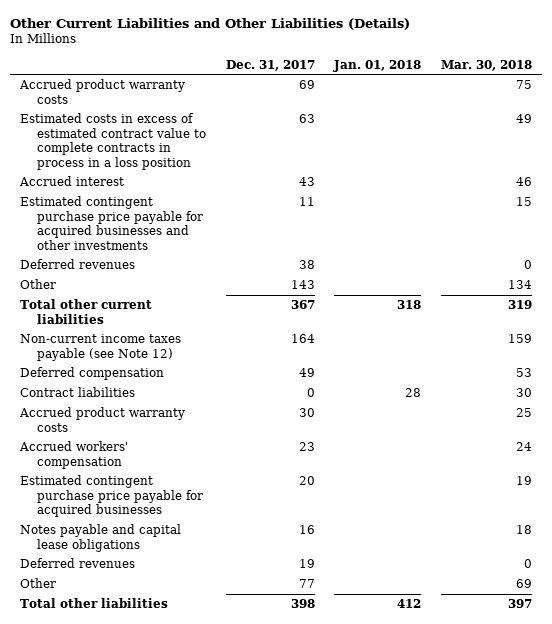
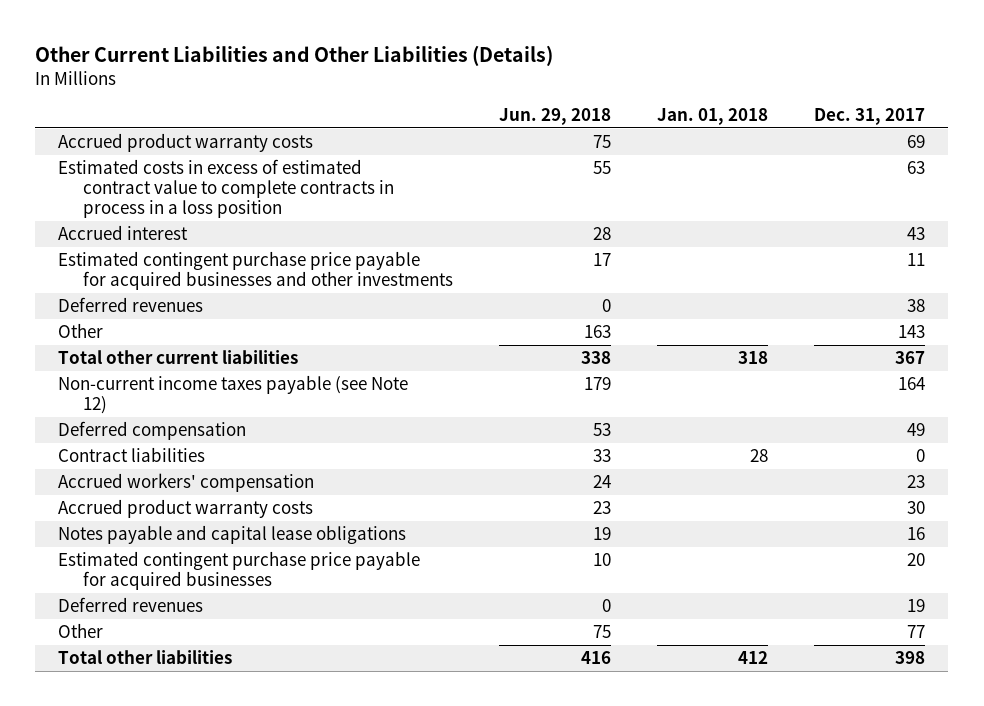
- | Dec. 31, 2017 | Jan. 01, 2018 | Mar. 30, 2018
+ | Jun. 29, 2018 | Jan. 01, 2018 | Dec. 31, 2017
moved down: Accrued product warranty costs | 23 | | 30
moved down: Estimated contingent purchase price payable for acquired businesses | 10 | | 20

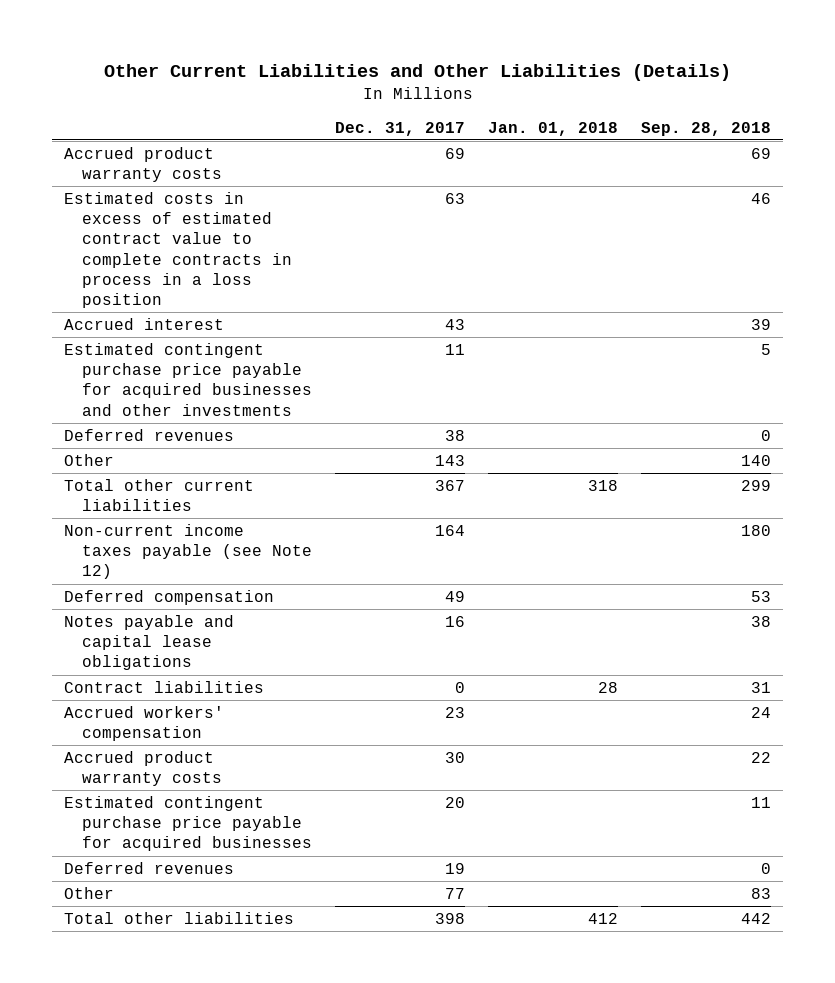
- | Jun. 29, 2018 | Jan. 01, 2018 | Dec. 31, 2017
+ | Dec. 31, 2017 | Jan. 01, 2018 | Sep. 28, 2018
moved up: Notes payable and capital lease obligations | 16 | | 38

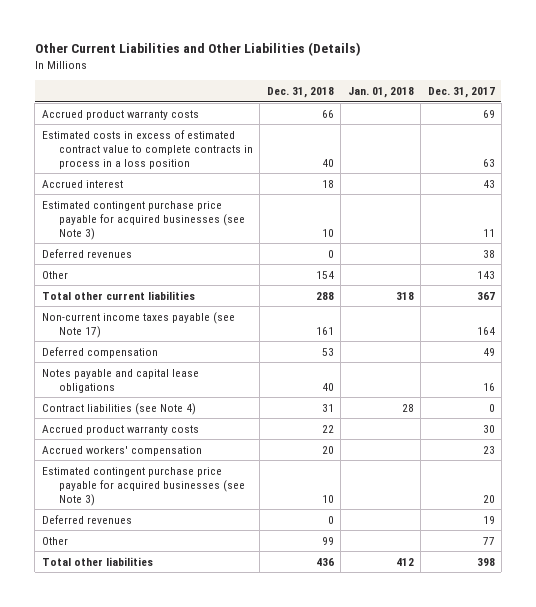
- | Dec. 31, 2017 | Jan. 01, 2018 | Sep. 28, 2018
+ | Dec. 31, 2018 | Jan. 01, 2018 | Dec. 31, 2017
- Estimated contingent purchase price payable for acquired businesses and other investments | 11 | | 5
+ Estimated contingent purchase price payable for acquired businesses (see Note 3) | 10 | | 11
- Non-current income taxes payable (see Note 12) | 164 | | 180
+ Non-current income taxes payable (see Note 17) | 161 | | 164
- Contract liabilities | 0 | 28 | 31
+ Contract liabilities (see Note 4) | 31 | 28 | 0
- Estimated contingent purchase price payable for acquired businesses | 20 | | 11
moved down: Accrued workers' compensation | 20 | | 23
+ Estimated contingent purchase price payable for acquired businesses (see Note 3) | 10 | | 20

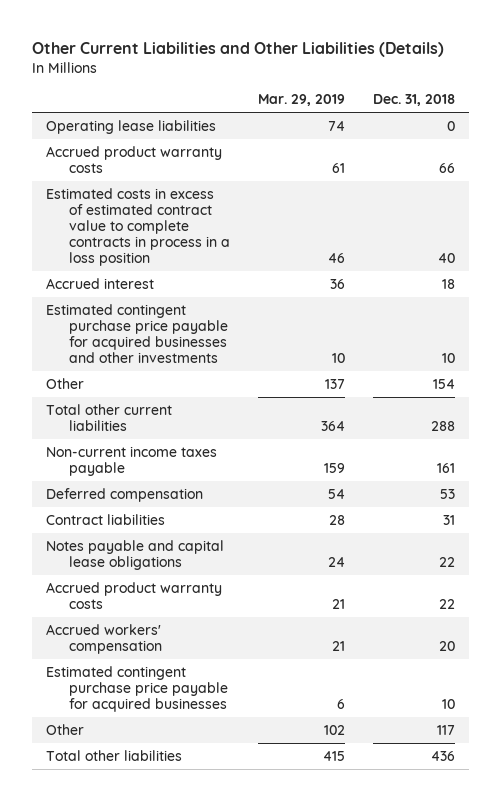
- | Dec. 31, 2018 | Jan. 01, 2018 | Dec. 31, 2017
+ | Mar. 29, 2019 | Dec. 31, 2018
+ Operating lease liabilities | 74 | 0
- Estimated contingent purchase price payable for acquired businesses (see Note 3) | 10 | | 11
- Deferred revenues | 0 | | 38
+ Estimated contingent purchase price payable for acquired businesses and other investments | 10 | 10
- Non-current income taxes payable (see Note 17) | 161 | | 164
+ Non-current income taxes payable | 159 | 161
- Notes payable and capital lease obligations | 40 | | 16
- Contract liabilities (see Note 4) | 31 | 28 | 0
+ Contract liabilities | 28 | 31
+ Notes payable and capital lease obligations | 24 | 22
- Estimated contingent purchase price payable for acquired businesses (see Note 3) | 10 | | 20
- Deferred revenues | 0 | | 19
- Other | 99 | | 77
+ Estimated contingent purchase price payable for acquired businesses | 6 | 10
+ Other | 102 | 117

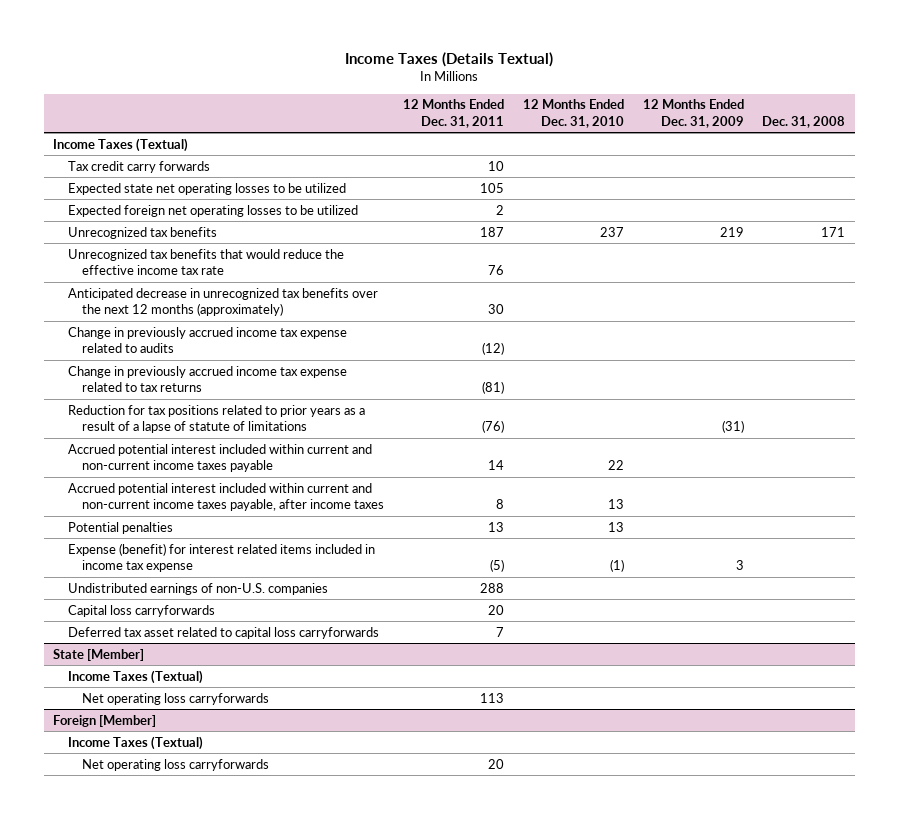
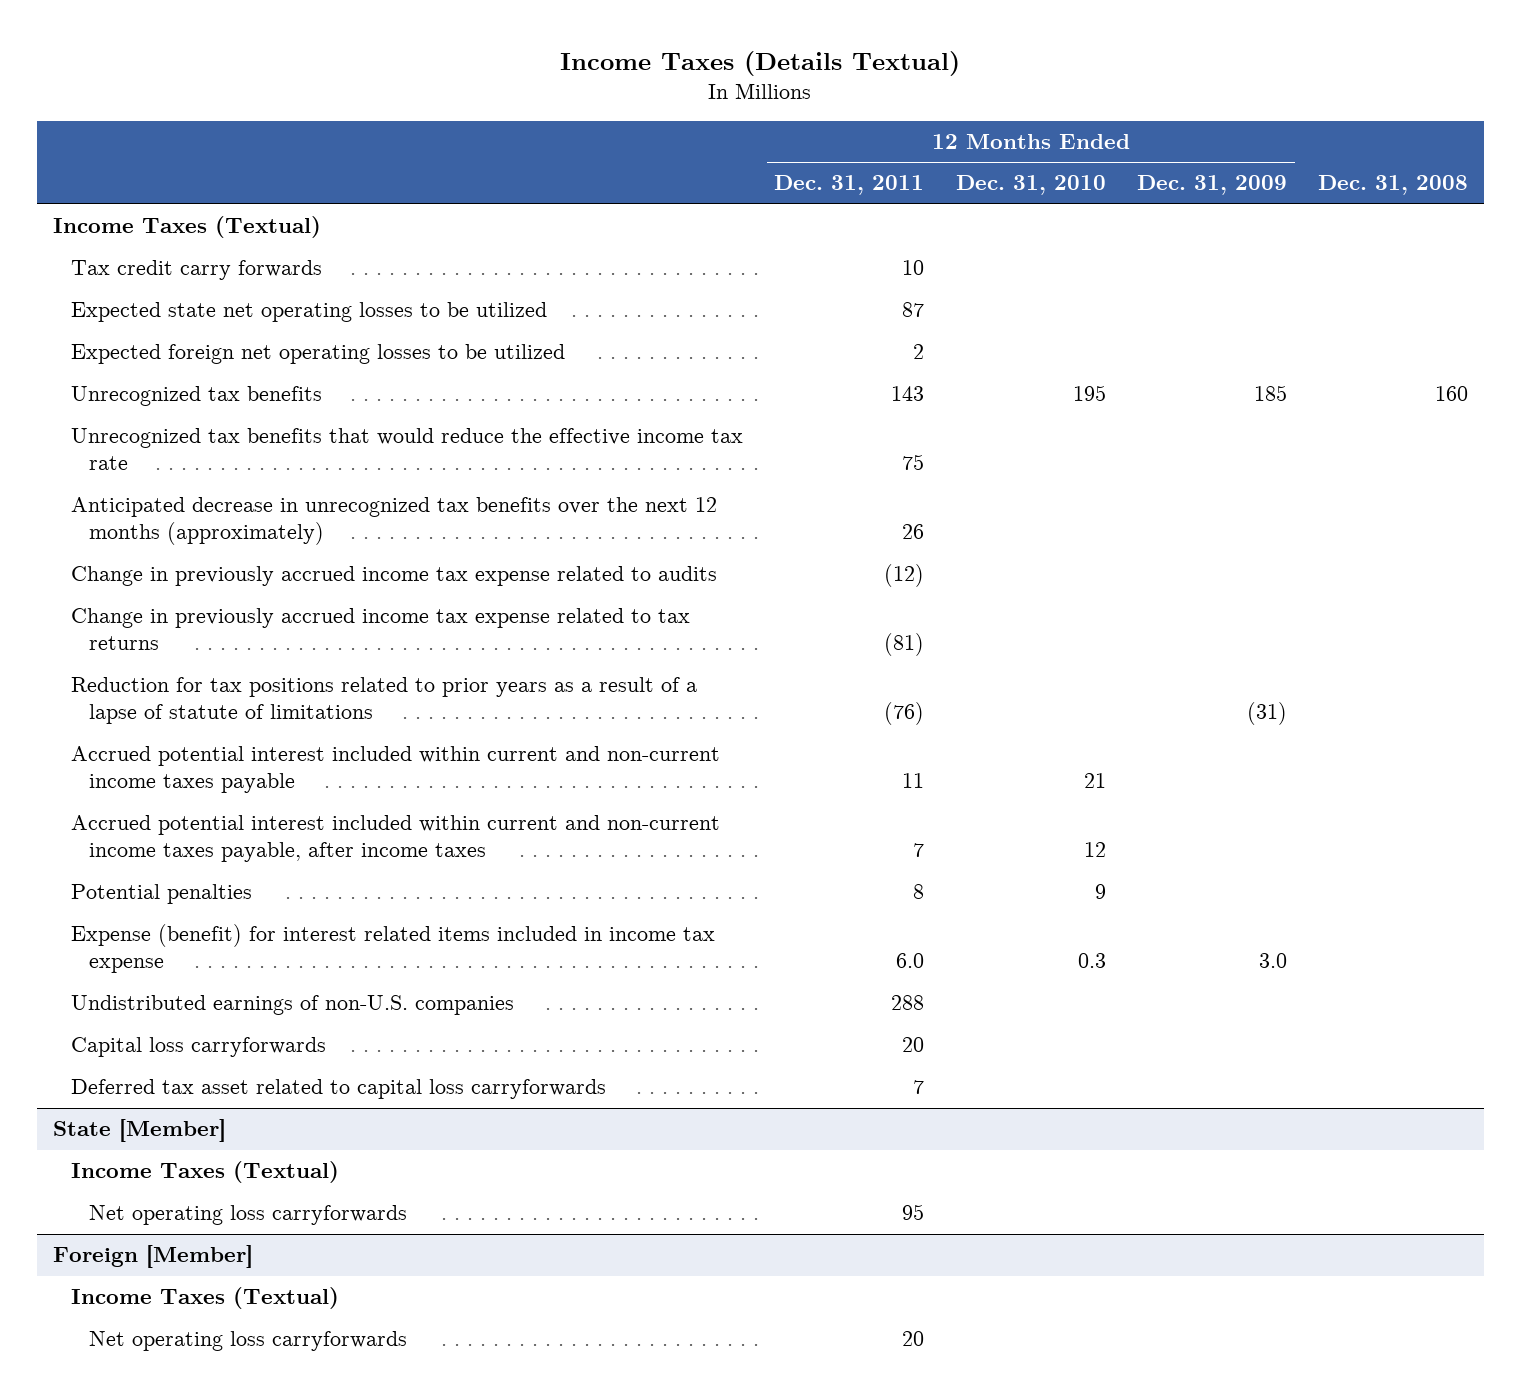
- Expected state net operating losses to be utilized | 105 | | |
+ Expected state net operating losses to be utilized | 87 | | |
- Unrecognized tax benefits | 187 | 237 | 219 | 171
- Unrecognized tax benefits that would reduce the effective income tax rate | 76 | | |
- Anticipated decrease in unrecognized tax benefits over the next 12 months (approximately) | 30 | | |
+ Unrecognized tax benefits | 143 | 195 | 185 | 160
+ Unrecognized tax benefits that would reduce the effective income tax rate | 75 | | |
+ Anticipated decrease in unrecognized tax benefits over the next 12 months (approximately) | 26 | | |
- Accrued potential interest included within current and non-current income taxes payable | 14 | 22 | |
- Accrued potential interest included within current and non-current income taxes payable, after income taxes | 8 | 13 | |
- Potential penalties | 13 | 13 | |
- Expense (benefit) for interest related items included in income tax expense | (5) | (1) | 3 |
+ Accrued potential interest included within current and non-current income taxes payable | 11 | 21 | |
+ Accrued potential interest included within current and non-current income taxes payable, after income taxes | 7 | 12 | |
+ Potential penalties | 8 | 9 | |
+ Expense (benefit) for interest related items included in income tax expense | 6.0 | 0.3 | 3.0 |
@ State [Member]
- Net operating loss carryforwards | 113 | | |
+ Net operating loss carryforwards | 95 | | |

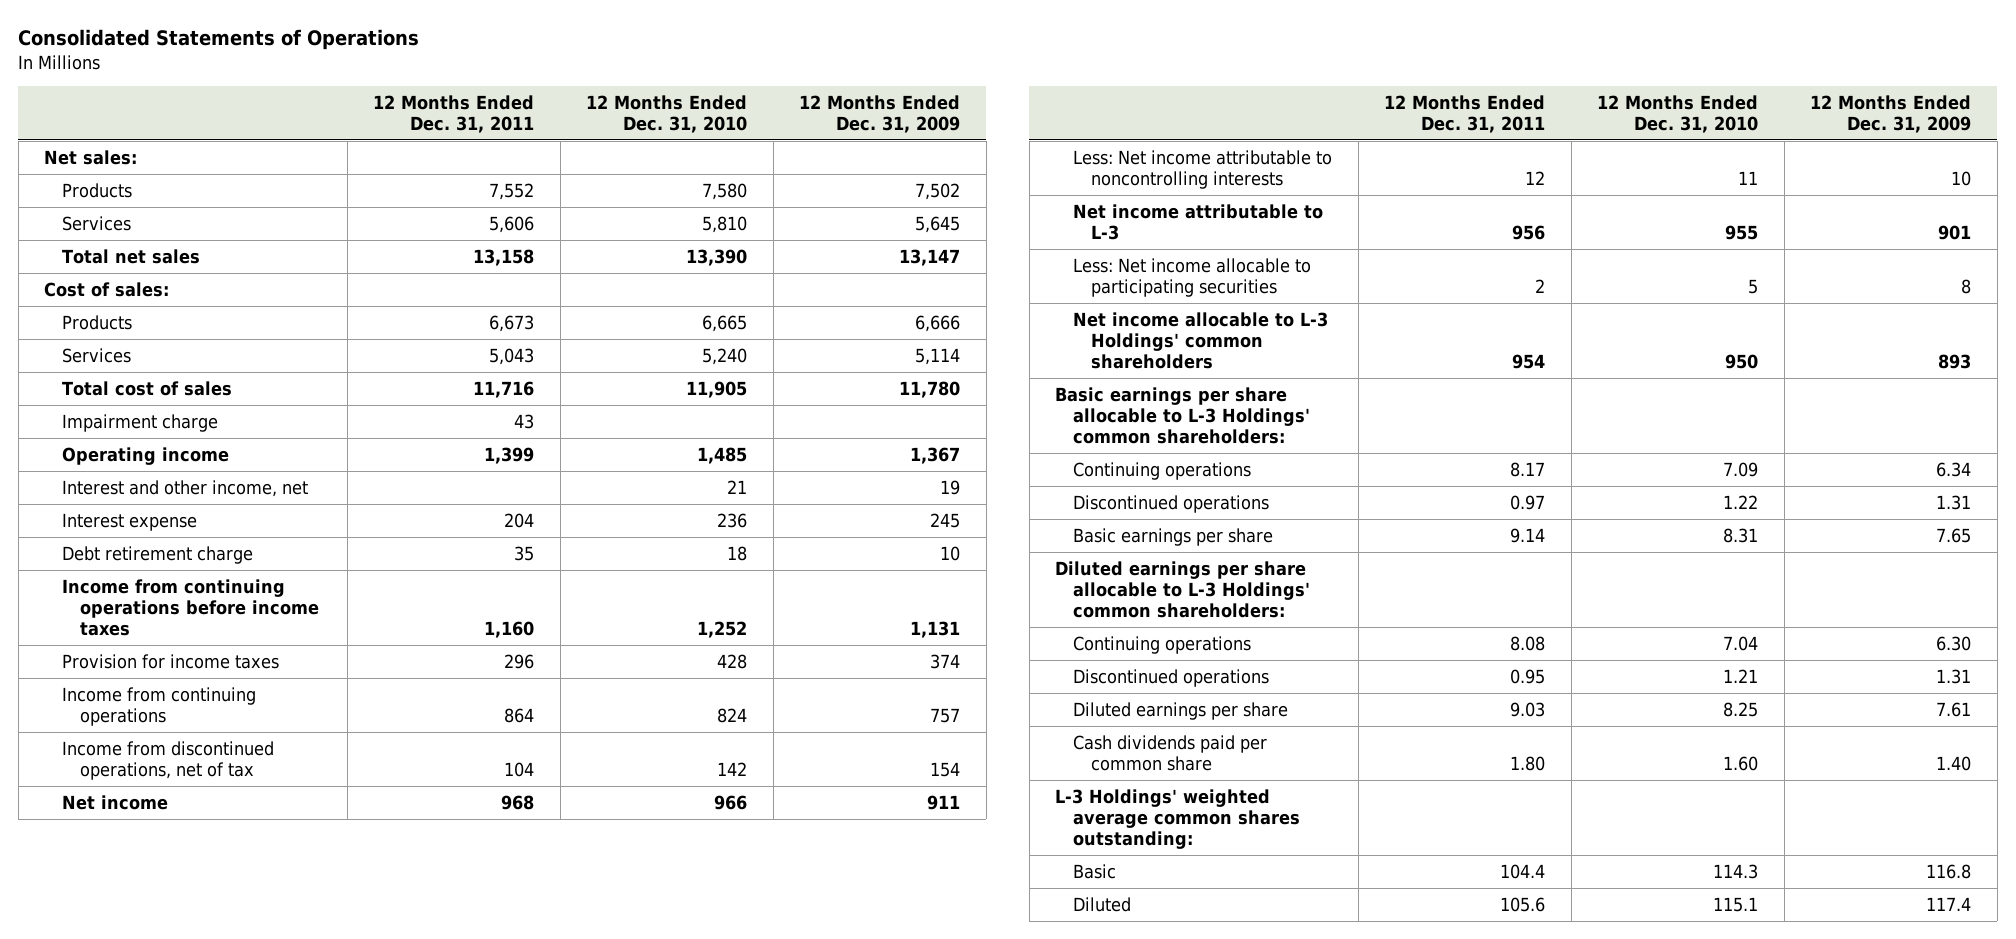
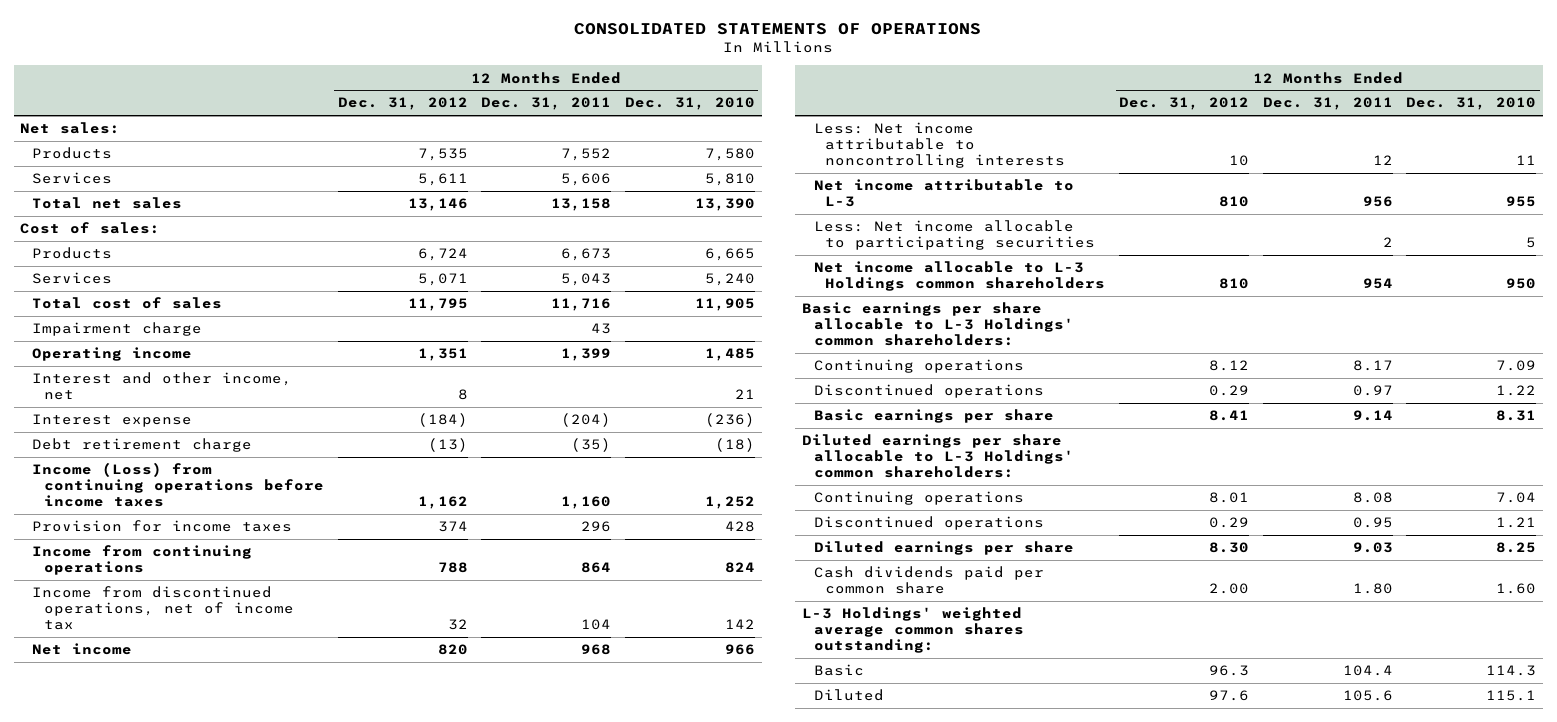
- Consolidated Statements of Operations
+ CONSOLIDATED STATEMENTS OF OPERATIONS
- | 12 Months Ended Dec. 31, 2011 | 12 Months Ended Dec. 31, 2010 | 12 Months Ended Dec. 31, 2009
+ | 12 Months Ended Dec. 31, 2012 | 12 Months Ended Dec. 31, 2011 | 12 Months Ended Dec. 31, 2010
- Interest expense | 204 | 236 | 245
- Debt retirement charge | 35 | 18 | 10
- Income from continuing operations before income taxes | 1,160 | 1,252 | 1,131
+ Interest expense | (184) | (204) | (236)
+ Debt retirement charge | (13) | (35) | (18)
+ Income (Loss) from continuing operations before income taxes | 1,162 | 1,160 | 1,252
- Income from discontinued operations, net of tax | 104 | 142 | 154
+ Income from discontinued operations, net of income tax | 32 | 104 | 142
- Net income allocable to L-3 Holdings' common shareholders | 954 | 950 | 893
+ Net income allocable to L-3 Holdings common shareholders | 810 | 954 | 950

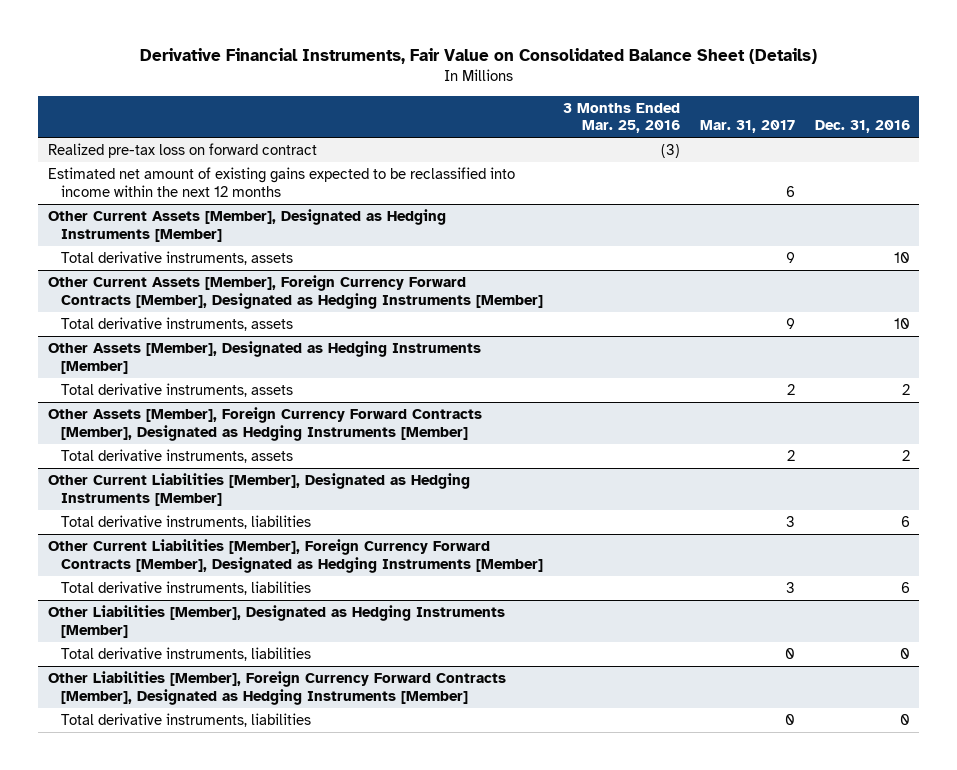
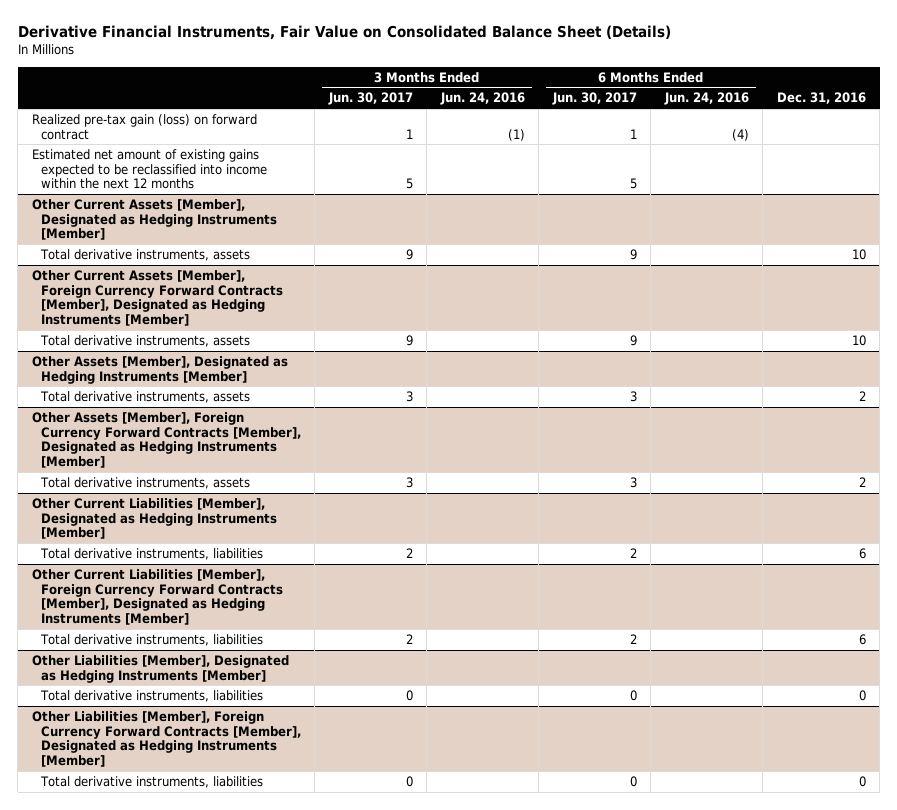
- | 3 Months Ended Mar. 25, 2016 | Mar. 31, 2017 | Dec. 31, 2016
+ | 3 Months Ended Jun. 30, 2017 | 3 Months Ended Jun. 24, 2016 | 6 Months Ended Jun. 30, 2017 | 6 Months Ended Jun. 24, 2016 | Dec. 31, 2016
- Realized pre-tax loss on forward contract | (3) | |
+ Realized pre-tax gain (loss) on forward contract | 1 | (1) | 1 | (4) |

